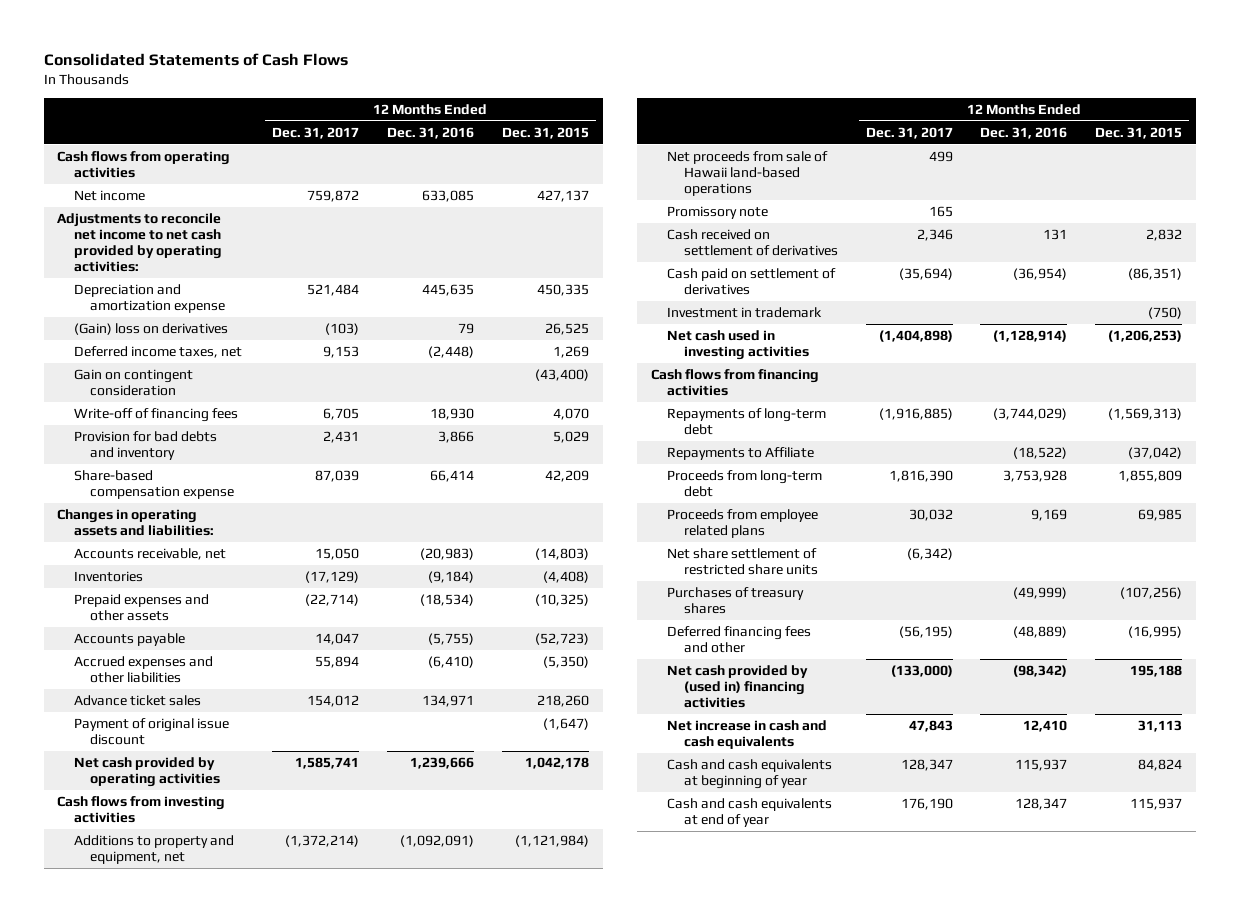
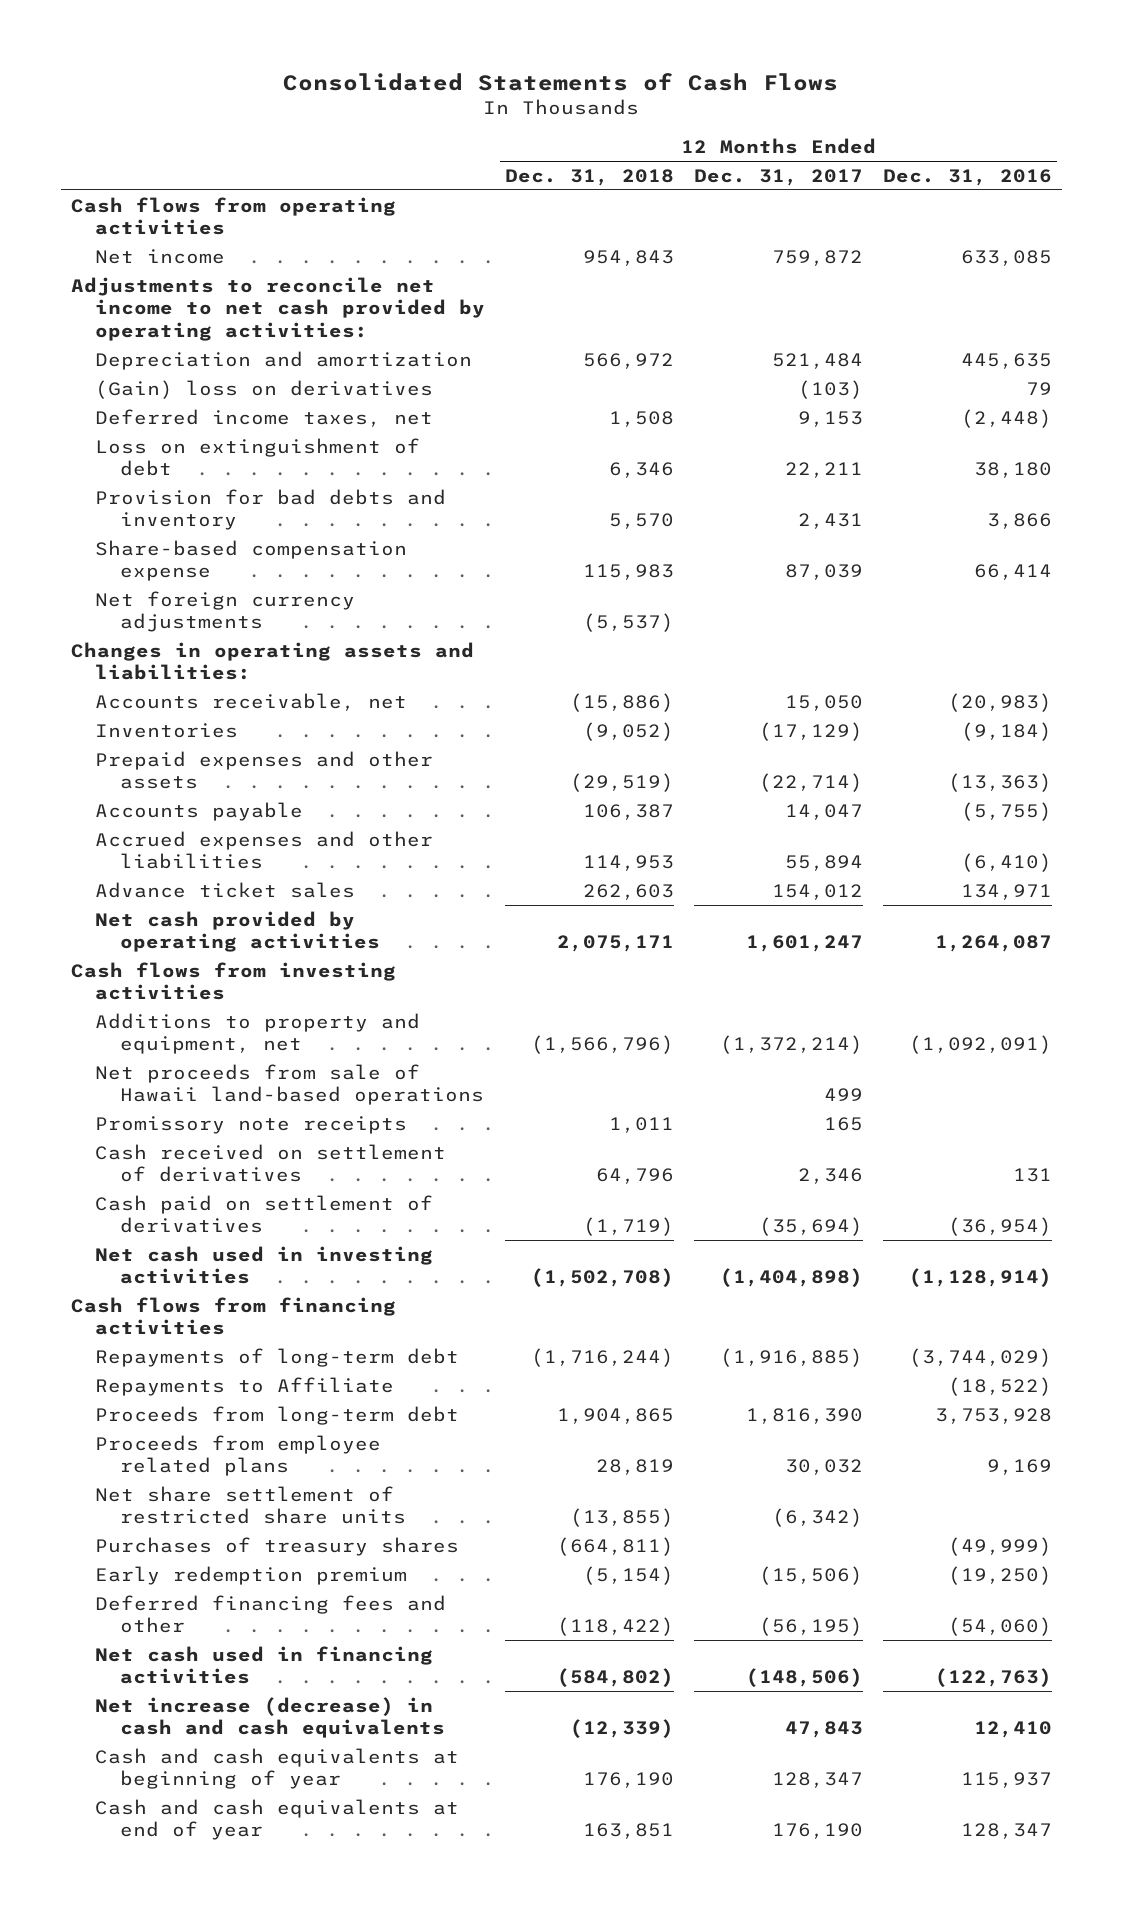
- | 12 Months Ended Dec. 31, 2017 | 12 Months Ended Dec. 31, 2016 | 12 Months Ended Dec. 31, 2015
+ | 12 Months Ended Dec. 31, 2018 | 12 Months Ended Dec. 31, 2017 | 12 Months Ended Dec. 31, 2016
- Depreciation and amortization expense | 521,484 | 445,635 | 450,335
+ Depreciation and amortization | 566,972 | 521,484 | 445,635
- Gain on contingent consideration | | | (43,400)
- Write-off of financing fees | 6,705 | 18,930 | 4,070
+ Loss on extinguishment of debt | 6,346 | 22,211 | 38,180
+ Net foreign currency adjustments | (5,537) | |
- Prepaid expenses and other assets | (22,714) | (18,534) | (10,325)
+ Prepaid expenses and other assets | (29,519) | (22,714) | (13,363)
- Payment of original issue discount | | | (1,647)
- Net cash provided by operating activities | 1,585,741 | 1,239,666 | 1,042,178
+ Net cash provided by operating activities | 2,075,171 | 1,601,247 | 1,264,087
- Promissory note | 165 | |
+ Promissory note receipts | 1,011 | 165 |
- Investment in trademark | | | (750)
- Deferred financing fees and other | (56,195) | (48,889) | (16,995)
- Net cash provided by (used in) financing activities | (133,000) | (98,342) | 195,188
- Net increase in cash and cash equivalents | 47,843 | 12,410 | 31,113
+ Early redemption premium | (5,154) | (15,506) | (19,250)
+ Deferred financing fees and other | (118,422) | (56,195) | (54,060)
+ Net cash used in financing activities | (584,802) | (148,506) | (122,763)
+ Net increase (decrease) in cash and cash equivalents | (12,339) | 47,843 | 12,410

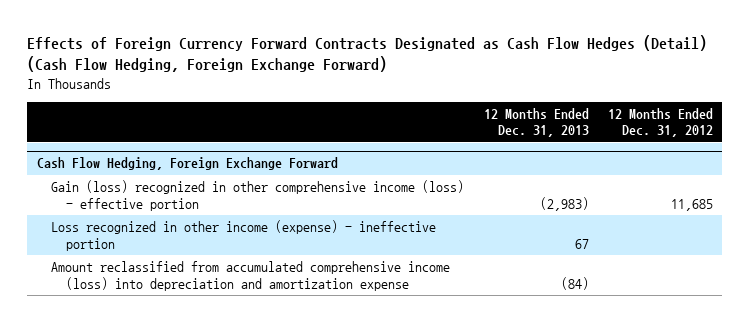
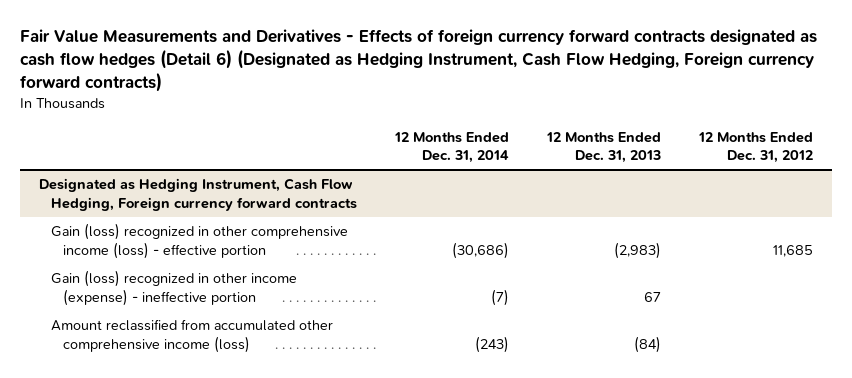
- Effects of Foreign Currency Forward Contracts Designated as Cash Flow Hedges (Detail) (Cash Flow Hedging, Foreign Exchange Forward)
+ Fair Value Measurements and Derivatives - Effects of foreign currency forward contracts designated as cash flow hedges (Detail 6) (Designated as Hedging Instrument, Cash Flow Hedging, Foreign currency forward contracts)
- | 12 Months Ended Dec. 31, 2013 | 12 Months Ended Dec. 31, 2012
+ | 12 Months Ended Dec. 31, 2014 | 12 Months Ended Dec. 31, 2013 | 12 Months Ended Dec. 31, 2012
- Cash Flow Hedging, Foreign Exchange Forward
+ Designated as Hedging Instrument, Cash Flow Hedging, Foreign currency forward contracts
- Loss recognized in other income (expense) - ineffective portion | 67 |
- Amount reclassified from accumulated comprehensive income (loss) into depreciation and amortization expense | (84) |
+ Gain (loss) recognized in other income (expense) - ineffective portion | (7) | 67 |
+ Amount reclassified from accumulated other comprehensive income (loss) | (243) | (84) |

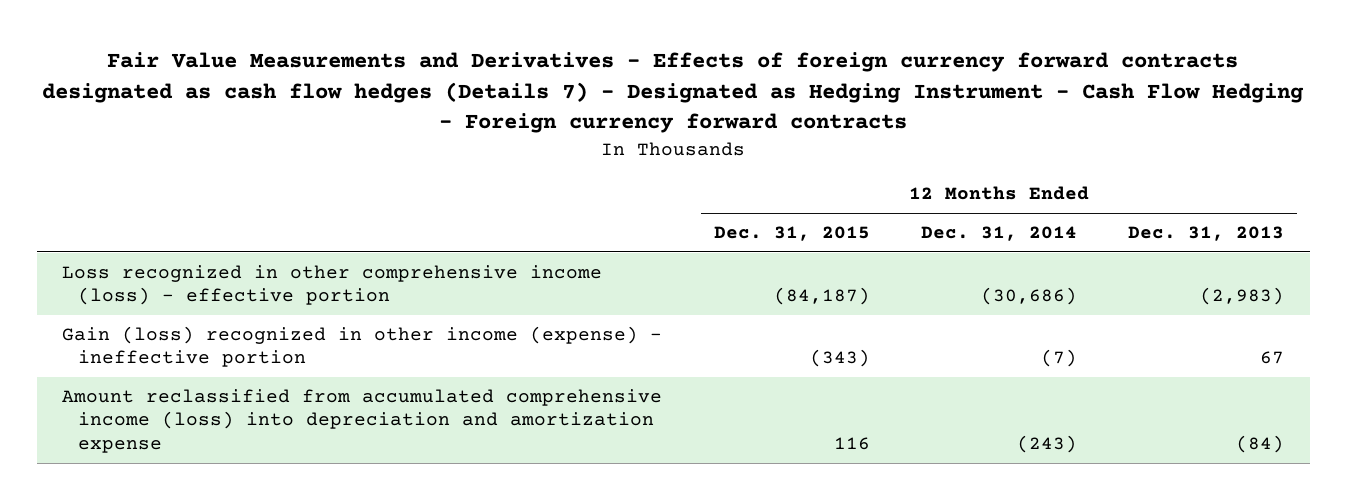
- Fair Value Measurements and Derivatives - Effects of foreign currency forward contracts designated as cash flow hedges (Detail 6) (Designated as Hedging Instrument, Cash Flow Hedging, Foreign currency forward contracts)
+ Fair Value Measurements and Derivatives - Effects of foreign currency forward contracts designated as cash flow hedges (Details 7) - Designated as Hedging Instrument - Cash Flow Hedging - Foreign currency forward contracts
- | 12 Months Ended Dec. 31, 2014 | 12 Months Ended Dec. 31, 2013 | 12 Months Ended Dec. 31, 2012
+ | 12 Months Ended Dec. 31, 2015 | 12 Months Ended Dec. 31, 2014 | 12 Months Ended Dec. 31, 2013
- Designated as Hedging Instrument, Cash Flow Hedging, Foreign currency forward contracts
- Gain (loss) recognized in other comprehensive income (loss) - effective portion | (30,686) | (2,983) | 11,685
+ Loss recognized in other comprehensive income (loss) - effective portion | (84,187) | (30,686) | (2,983)
- Amount reclassified from accumulated other comprehensive income (loss) | (243) | (84) |
+ Amount reclassified from accumulated comprehensive income (loss) into depreciation and amortization expense | 116 | (243) | (84)

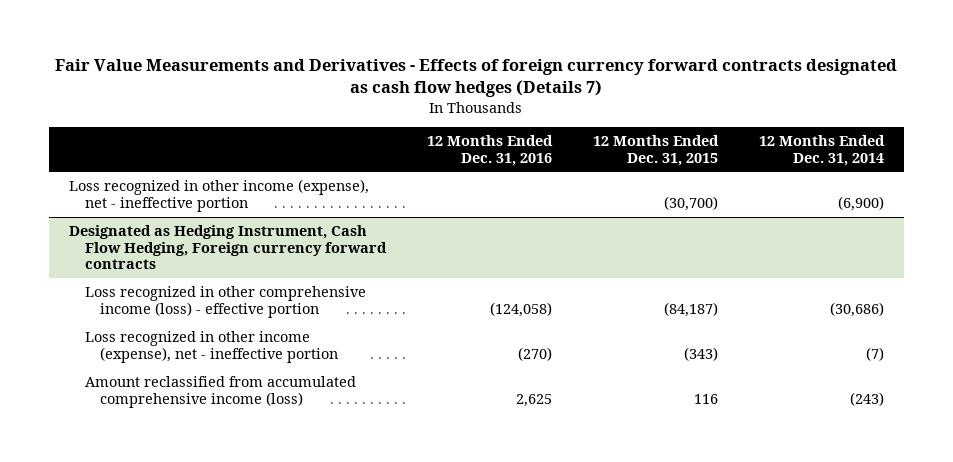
- Fair Value Measurements and Derivatives - Effects of foreign currency forward contracts designated as cash flow hedges (Details 7) - Designated as Hedging Instrument - Cash Flow Hedging - Foreign currency forward contracts
+ Fair Value Measurements and Derivatives - Effects of foreign currency forward contracts designated as cash flow hedges (Details 7)
- | 12 Months Ended Dec. 31, 2015 | 12 Months Ended Dec. 31, 2014 | 12 Months Ended Dec. 31, 2013
+ | 12 Months Ended Dec. 31, 2016 | 12 Months Ended Dec. 31, 2015 | 12 Months Ended Dec. 31, 2014
+ Loss recognized in other income (expense), net - ineffective portion | | (30,700) | (6,900)
+ Designated as Hedging Instrument, Cash Flow Hedging, Foreign currency forward contracts
- Gain (loss) recognized in other income (expense) - ineffective portion | (343) | (7) | 67
- Amount reclassified from accumulated comprehensive income (loss) into depreciation and amortization expense | 116 | (243) | (84)
+ Loss recognized in other income (expense), net - ineffective portion | (270) | (343) | (7)
+ Amount reclassified from accumulated comprehensive income (loss) | 2,625 | 116 | (243)

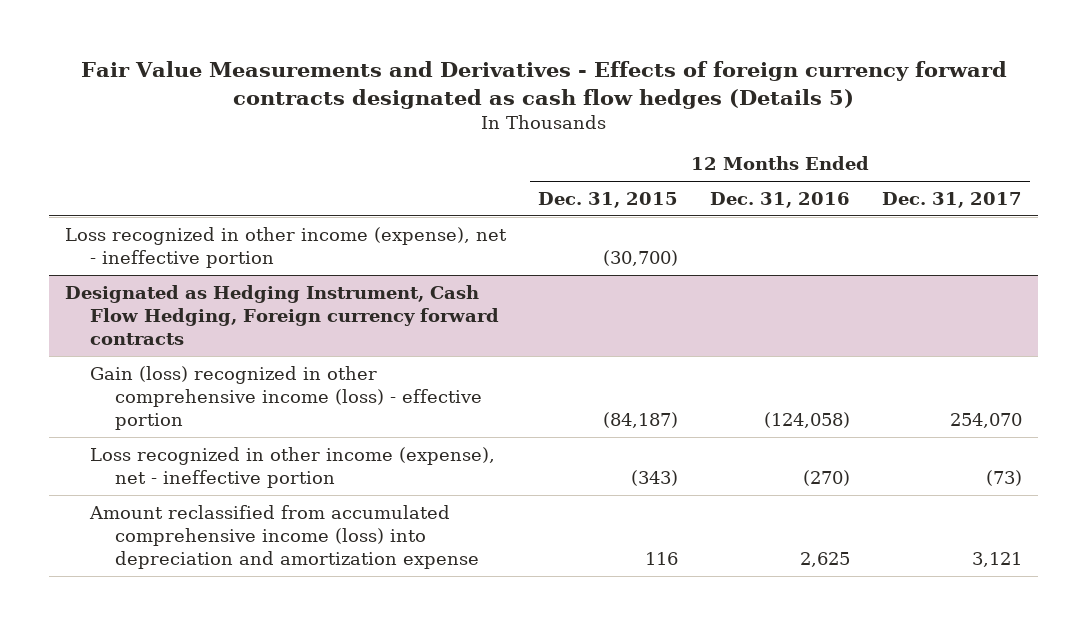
- Fair Value Measurements and Derivatives - Effects of foreign currency forward contracts designated as cash flow hedges (Details 7)
+ Fair Value Measurements and Derivatives - Effects of foreign currency forward contracts designated as cash flow hedges (Details 5)
- | 12 Months Ended Dec. 31, 2016 | 12 Months Ended Dec. 31, 2015 | 12 Months Ended Dec. 31, 2014
+ | 12 Months Ended Dec. 31, 2015 | 12 Months Ended Dec. 31, 2016 | 12 Months Ended Dec. 31, 2017
@ Designated as Hedging Instrument, Cash Flow Hedging, Foreign currency forward contracts
- Loss recognized in other comprehensive income (loss) - effective portion | (124,058) | (84,187) | (30,686)
+ Gain (loss) recognized in other comprehensive income (loss) - effective portion | (84,187) | (124,058) | 254,070
- Amount reclassified from accumulated comprehensive income (loss) | 2,625 | 116 | (243)
+ Amount reclassified from accumulated comprehensive income (loss) into depreciation and amortization expense | 116 | 2,625 | 3,121

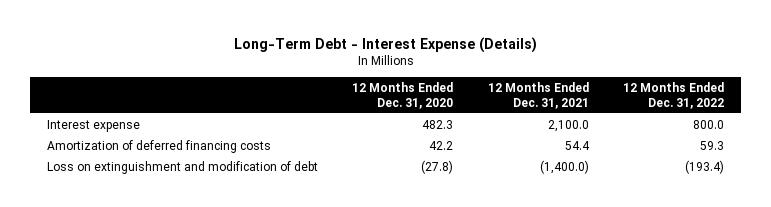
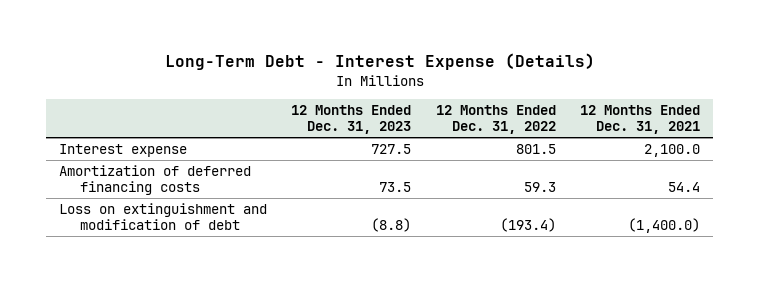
- | 12 Months Ended Dec. 31, 2020 | 12 Months Ended Dec. 31, 2021 | 12 Months Ended Dec. 31, 2022
+ | 12 Months Ended Dec. 31, 2023 | 12 Months Ended Dec. 31, 2022 | 12 Months Ended Dec. 31, 2021
- Interest expense | 482.3 | 2,100.0 | 800.0
+ Interest expense | 727.5 | 801.5 | 2,100.0

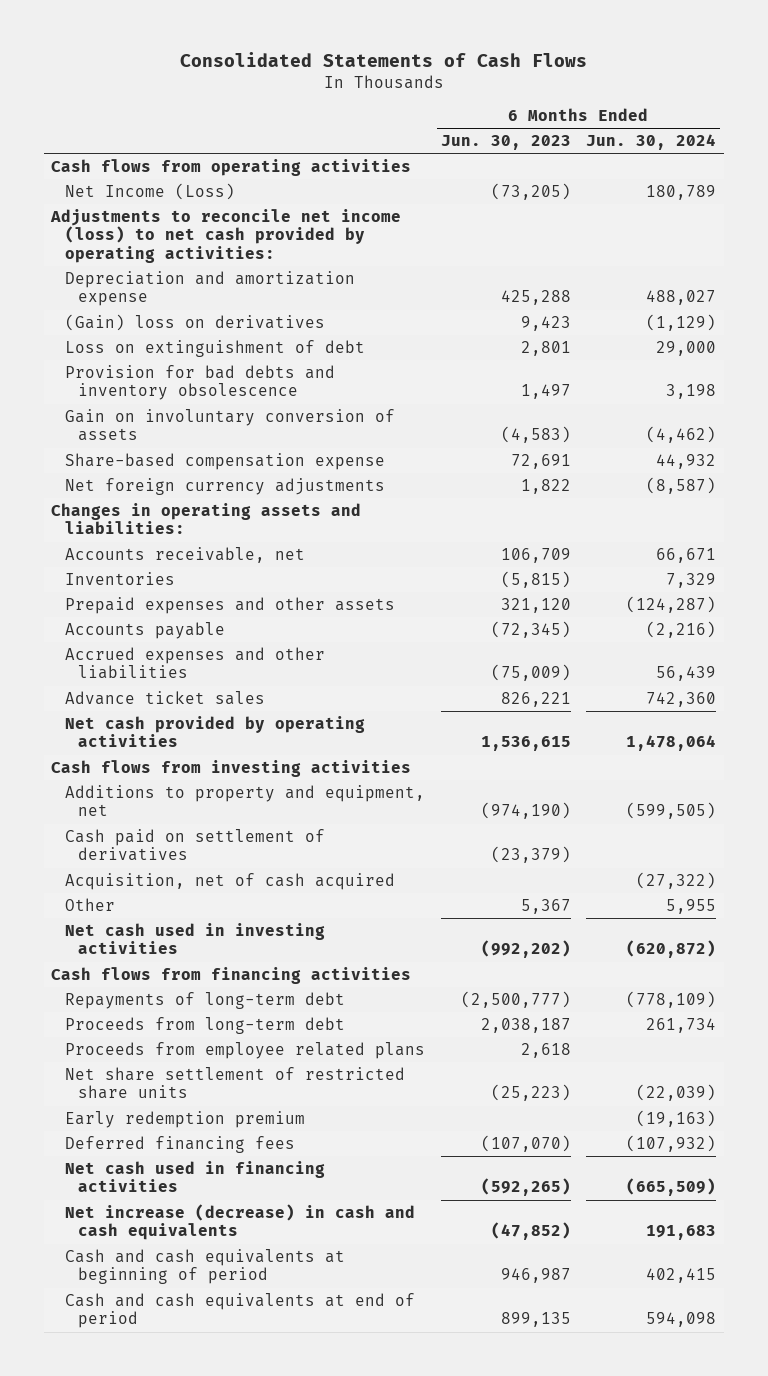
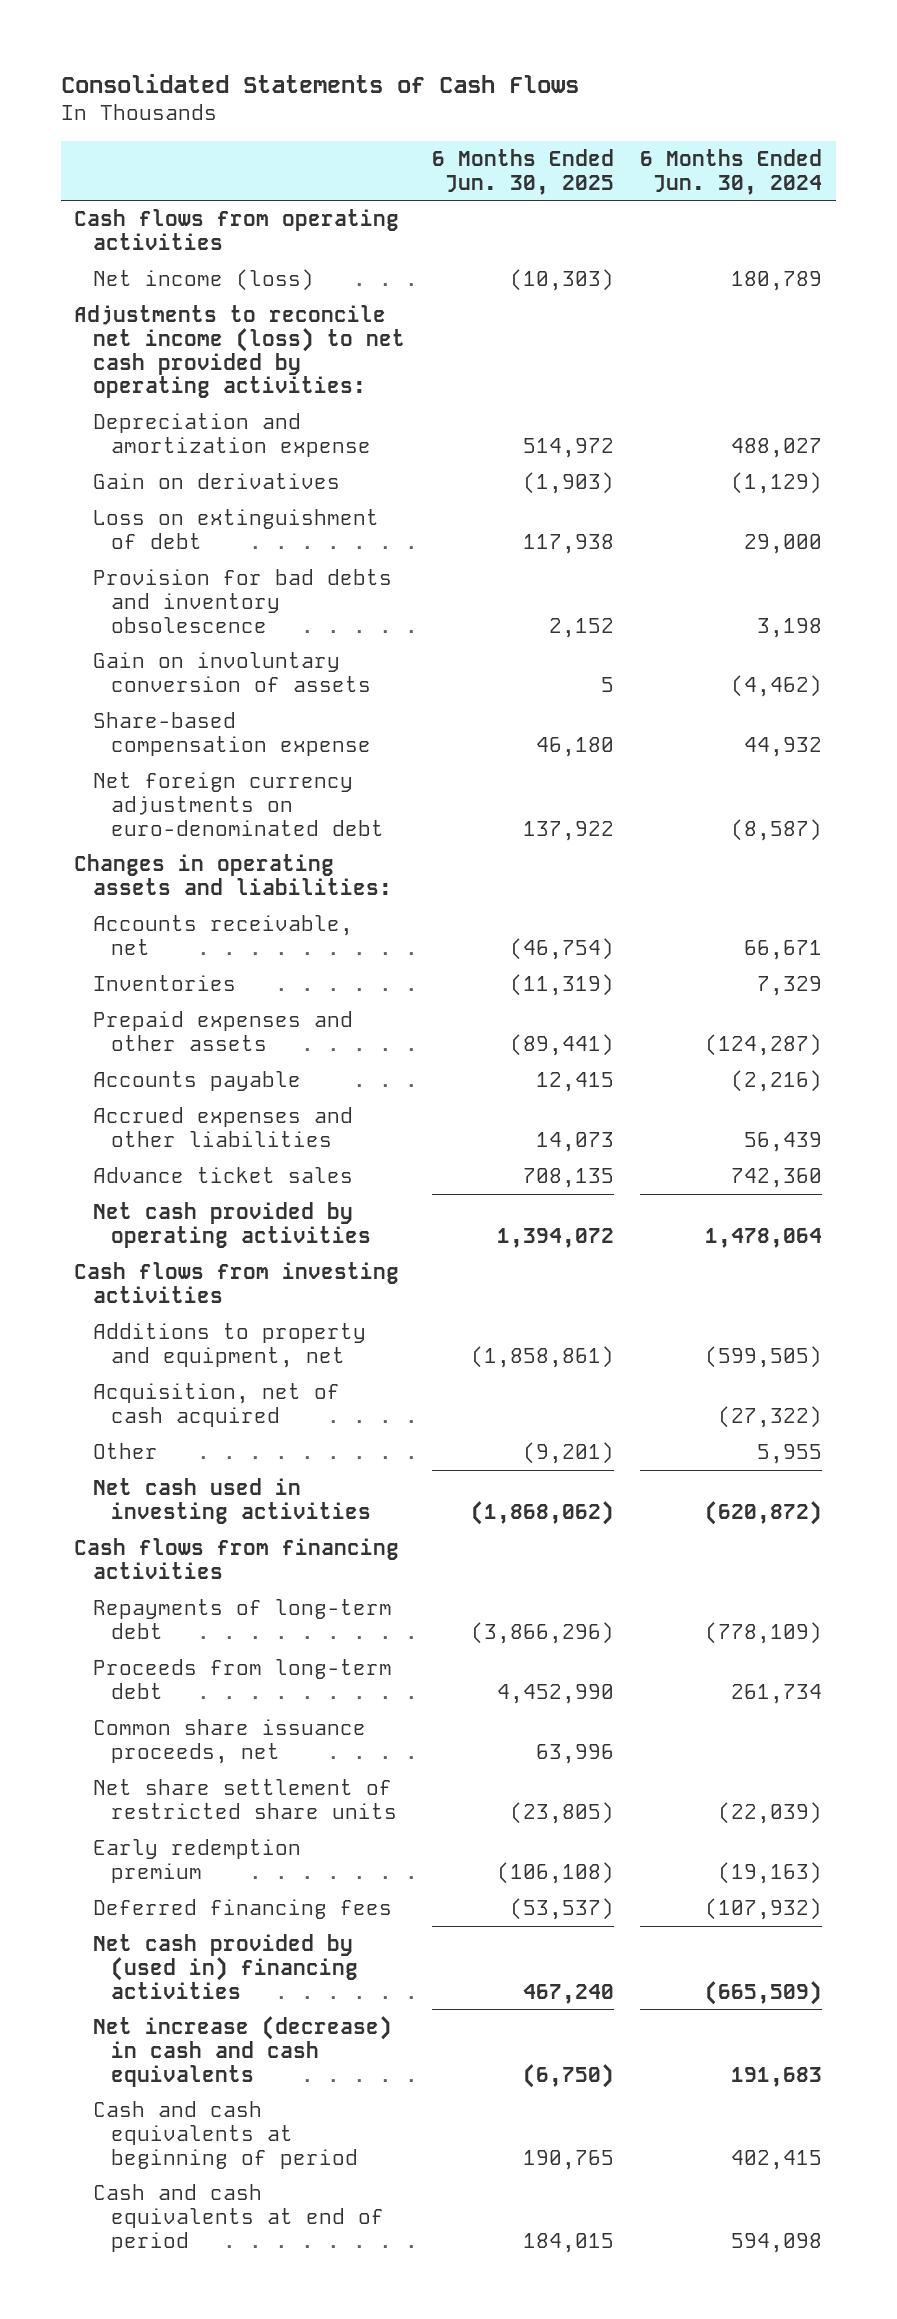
- | 6 Months Ended Jun. 30, 2023 | 6 Months Ended Jun. 30, 2024
+ | 6 Months Ended Jun. 30, 2025 | 6 Months Ended Jun. 30, 2024
- Net Income (Loss) | (73,205) | 180,789
+ Net income (loss) | (10,303) | 180,789
- (Gain) loss on derivatives | 9,423 | (1,129)
+ Gain on derivatives | (1,903) | (1,129)
- Net foreign currency adjustments | 1,822 | (8,587)
+ Net foreign currency adjustments on euro-denominated debt | 137,922 | (8,587)
- Cash paid on settlement of derivatives | (23,379) |
- Proceeds from employee related plans | 2,618 |
+ Common share issuance proceeds, net | 63,996 |
- Net cash used in financing activities | (592,265) | (665,509)
+ Net cash provided by (used in) financing activities | 467,240 | (665,509)

